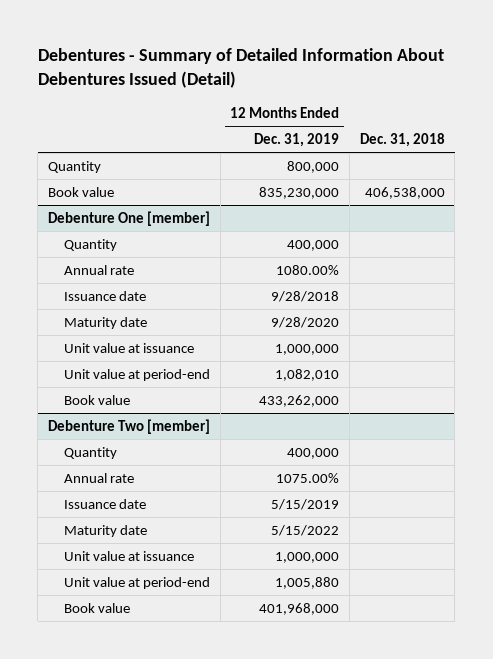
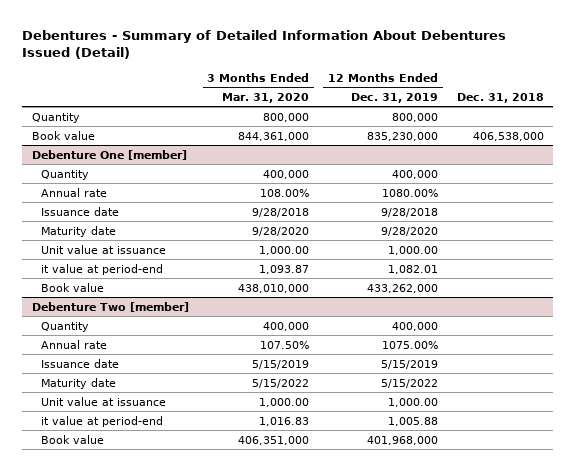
- | 12 Months Ended Dec. 31, 2019 | Dec. 31, 2018
+ | 3 Months Ended Mar. 31, 2020 | 12 Months Ended Dec. 31, 2019 | Dec. 31, 2018
@ Debenture One [member]
- Unit value at issuance | 1,000,000 |
- Unit value at period-end | 1,082,010 |
+ Unit value at issuance | 1,000.00 | 1,000.00 |
+ it value at period-end | 1,093.87 | 1,082.01 |
@ Debenture Two [member]
- Unit value at issuance | 1,000,000 |
- Unit value at period-end | 1,005,880 |
+ Unit value at issuance | 1,000.00 | 1,000.00 |
+ it value at period-end | 1,016.83 | 1,005.88 |

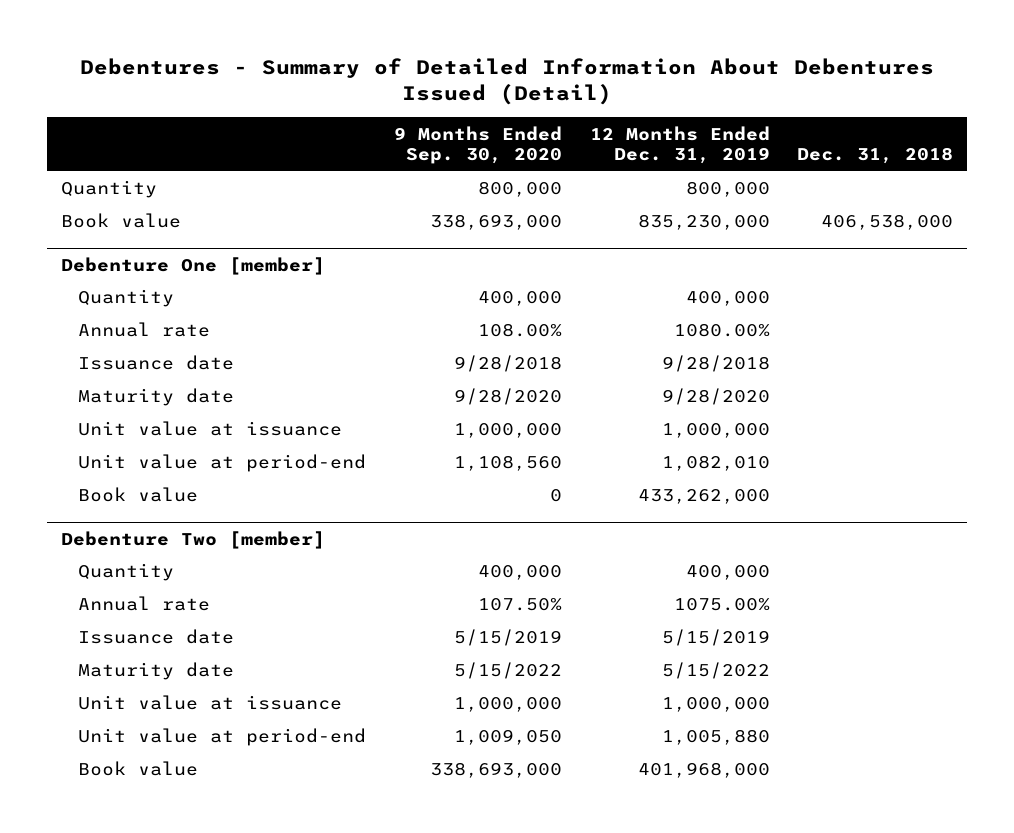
- | 3 Months Ended Mar. 31, 2020 | 12 Months Ended Dec. 31, 2019 | Dec. 31, 2018
+ | 9 Months Ended Sep. 30, 2020 | 12 Months Ended Dec. 31, 2019 | Dec. 31, 2018
@ Debenture One [member]
- Unit value at issuance | 1,000.00 | 1,000.00 |
- it value at period-end | 1,093.87 | 1,082.01 |
+ Unit value at issuance | 1,000,000 | 1,000,000 |
+ Unit value at period-end | 1,108,560 | 1,082,010 |
@ Debenture Two [member]
- Unit value at issuance | 1,000.00 | 1,000.00 |
- it value at period-end | 1,016.83 | 1,005.88 |
+ Unit value at issuance | 1,000,000 | 1,000,000 |
+ Unit value at period-end | 1,009,050 | 1,005,880 |

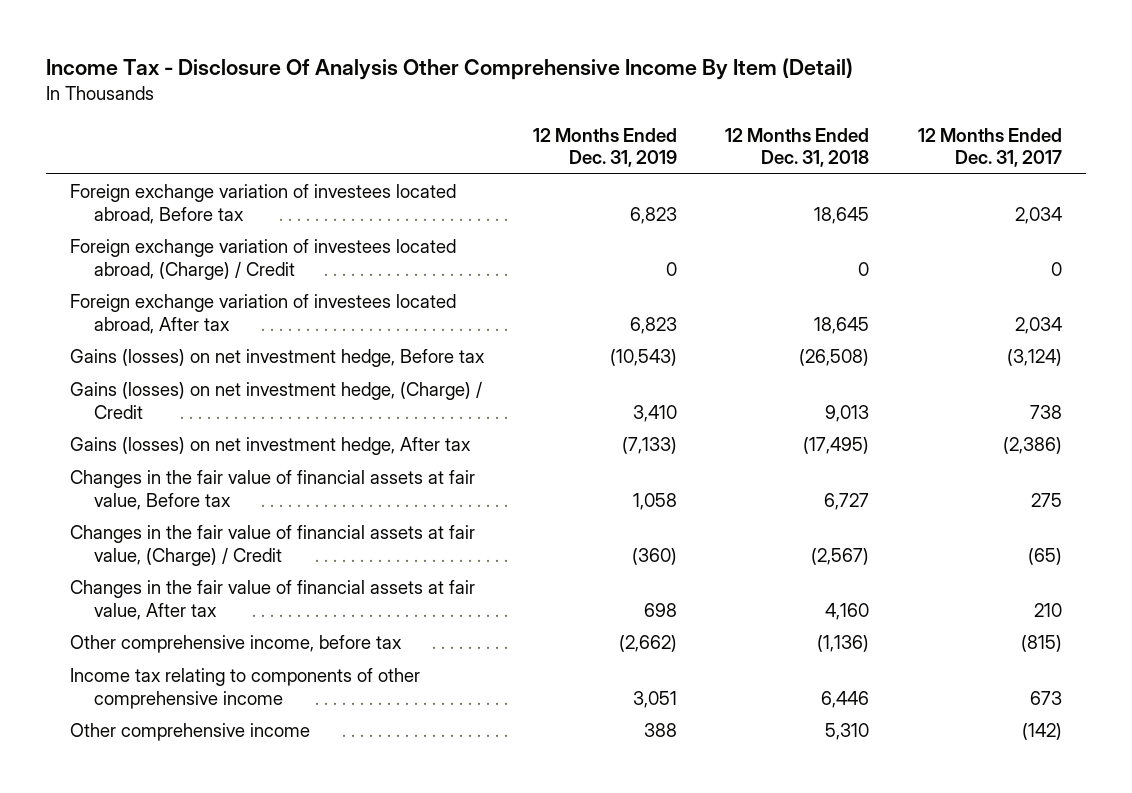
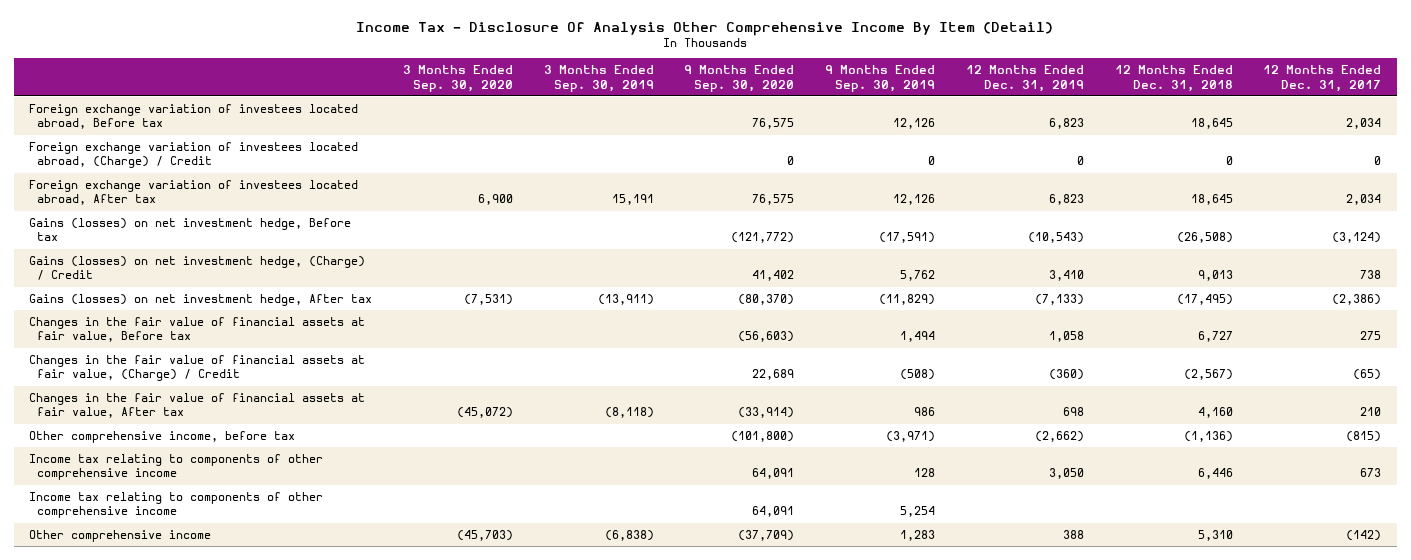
- | 12 Months Ended Dec. 31, 2019 | 12 Months Ended Dec. 31, 2018 | 12 Months Ended Dec. 31, 2017
+ | 3 Months Ended Sep. 30, 2020 | 3 Months Ended Sep. 30, 2019 | 9 Months Ended Sep. 30, 2020 | 9 Months Ended Sep. 30, 2019 | 12 Months Ended Dec. 31, 2019 | 12 Months Ended Dec. 31, 2018 | 12 Months Ended Dec. 31, 2017
- Income tax relating to components of other comprehensive income | 3,051 | 6,446 | 673
+ Income tax relating to components of other comprehensive income | | | 64,091 | 128 | 3,050 | 6,446 | 673
+ Income tax relating to components of other comprehensive income | | | 64,091 | 5,254 | | |

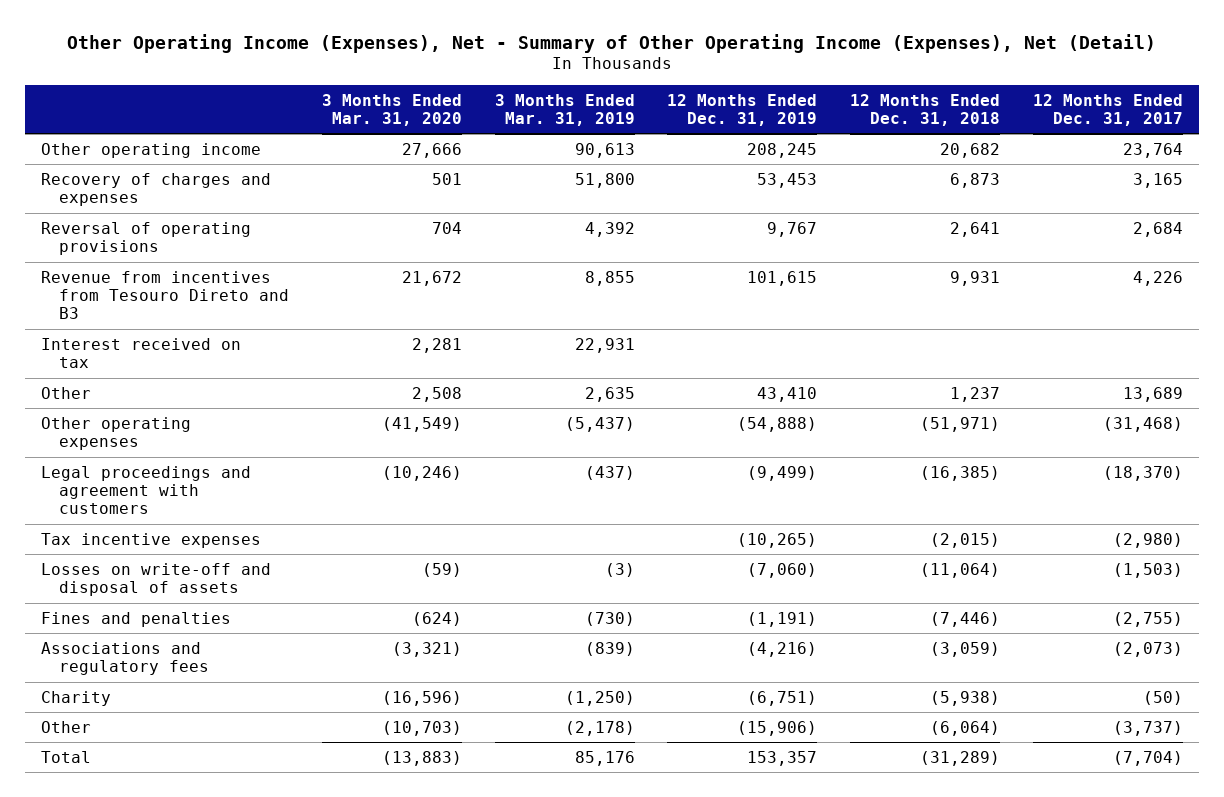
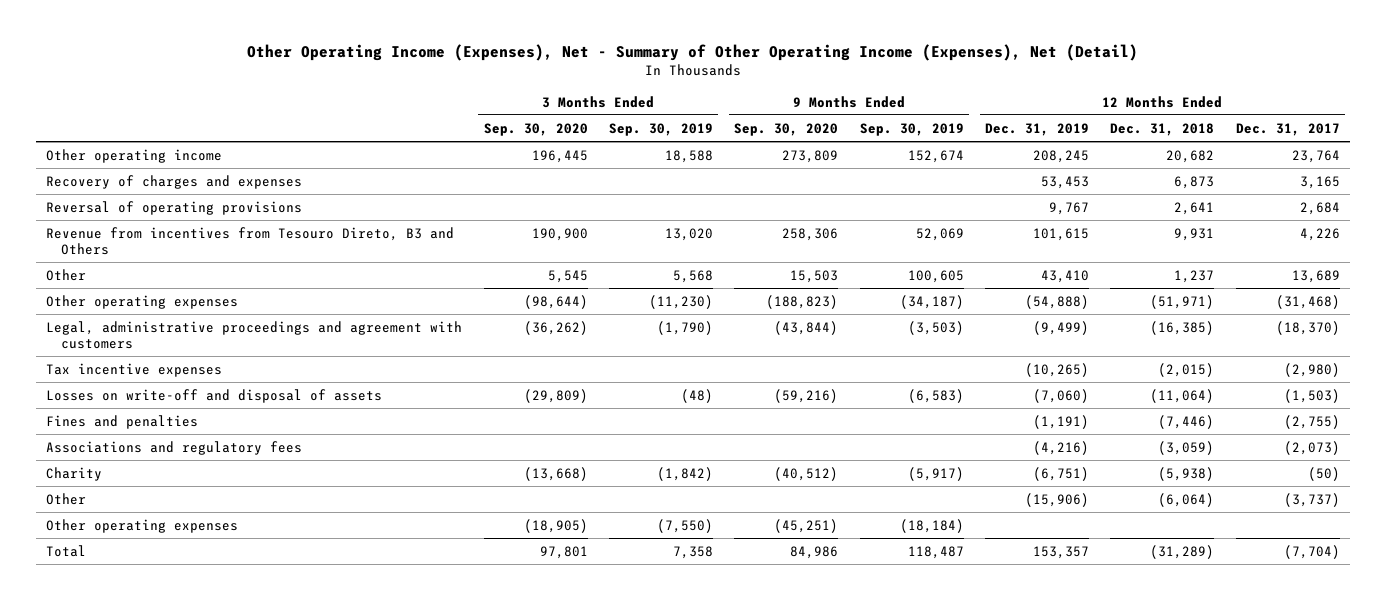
- | 3 Months Ended Mar. 31, 2020 | 3 Months Ended Mar. 31, 2019 | 12 Months Ended Dec. 31, 2019 | 12 Months Ended Dec. 31, 2018 | 12 Months Ended Dec. 31, 2017
+ | 3 Months Ended Sep. 30, 2020 | 3 Months Ended Sep. 30, 2019 | 9 Months Ended Sep. 30, 2020 | 9 Months Ended Sep. 30, 2019 | 12 Months Ended Dec. 31, 2019 | 12 Months Ended Dec. 31, 2018 | 12 Months Ended Dec. 31, 2017
- Revenue from incentives from Tesouro Direto and B3 | 21,672 | 8,855 | 101,615 | 9,931 | 4,226
- Interest received on tax | 2,281 | 22,931 | | |
+ Revenue from incentives from Tesouro Direto, B3 and Others | 190,900 | 13,020 | 258,306 | 52,069 | 101,615 | 9,931 | 4,226
- Legal proceedings and agreement with customers | (10,246) | (437) | (9,499) | (16,385) | (18,370)
+ Legal, administrative proceedings and agreement with customers | (36,262) | (1,790) | (43,844) | (3,503) | (9,499) | (16,385) | (18,370)
+ Other operating expenses | (18,905) | (7,550) | (45,251) | (18,184) | | |

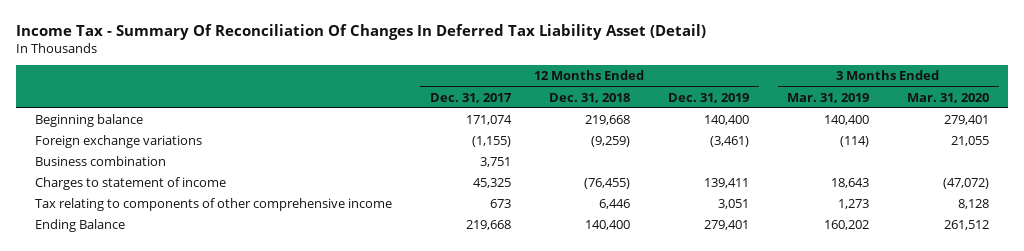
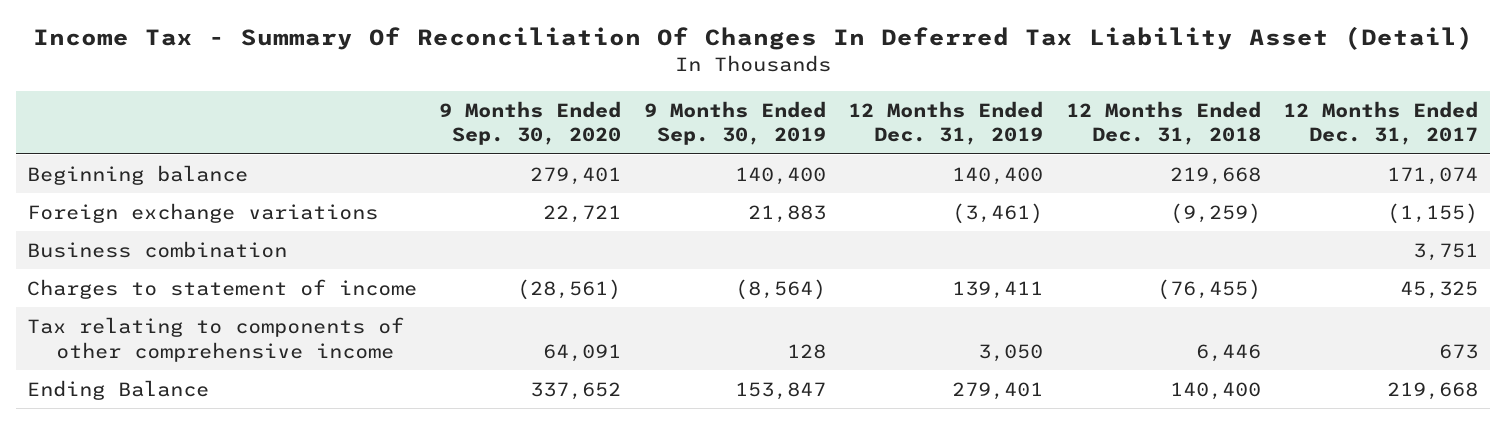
- | 12 Months Ended Dec. 31, 2017 | 12 Months Ended Dec. 31, 2018 | 12 Months Ended Dec. 31, 2019 | 3 Months Ended Mar. 31, 2019 | 3 Months Ended Mar. 31, 2020
+ | 9 Months Ended Sep. 30, 2020 | 9 Months Ended Sep. 30, 2019 | 12 Months Ended Dec. 31, 2019 | 12 Months Ended Dec. 31, 2018 | 12 Months Ended Dec. 31, 2017
- Tax relating to components of other comprehensive income | 673 | 6,446 | 3,051 | 1,273 | 8,128
+ Tax relating to components of other comprehensive income | 64,091 | 128 | 3,050 | 6,446 | 673

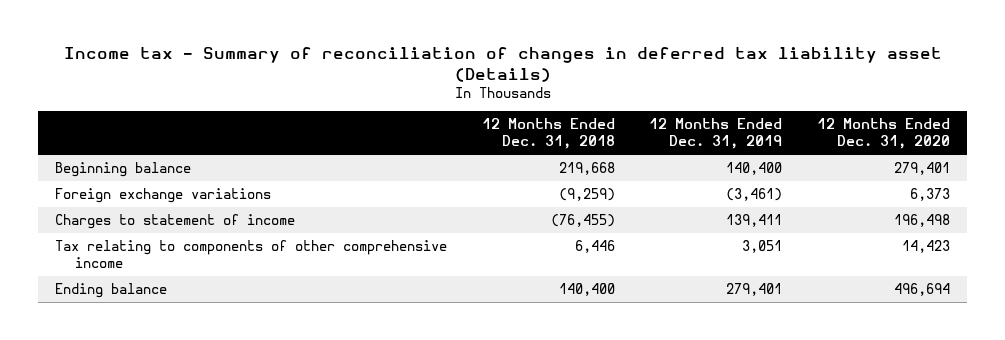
- Income Tax - Summary Of Reconciliation Of Changes In Deferred Tax Liability Asset (Detail)
+ Income tax - Summary of reconciliation of changes in deferred tax liability asset (Details)
- | 9 Months Ended Sep. 30, 2020 | 9 Months Ended Sep. 30, 2019 | 12 Months Ended Dec. 31, 2019 | 12 Months Ended Dec. 31, 2018 | 12 Months Ended Dec. 31, 2017
+ | 12 Months Ended Dec. 31, 2018 | 12 Months Ended Dec. 31, 2019 | 12 Months Ended Dec. 31, 2020
- Business combination | | | | | 3,751
- Tax relating to components of other comprehensive income | 64,091 | 128 | 3,050 | 6,446 | 673
- Ending Balance | 337,652 | 153,847 | 279,401 | 140,400 | 219,668
+ Tax relating to components of other comprehensive income | 6,446 | 3,051 | 14,423
+ Ending balance | 140,400 | 279,401 | 496,694

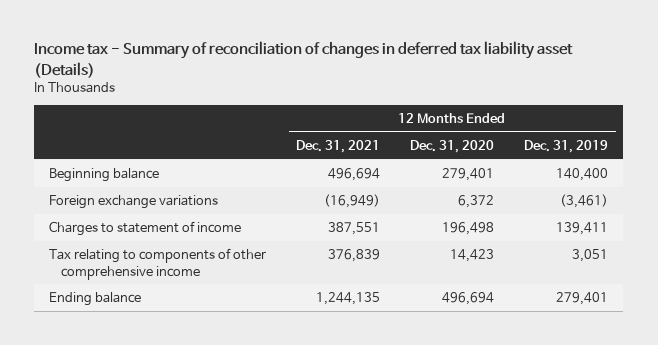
- | 12 Months Ended Dec. 31, 2018 | 12 Months Ended Dec. 31, 2019 | 12 Months Ended Dec. 31, 2020
+ | 12 Months Ended Dec. 31, 2021 | 12 Months Ended Dec. 31, 2020 | 12 Months Ended Dec. 31, 2019
- Foreign exchange variations | (9,259) | (3,461) | 6,373
+ Foreign exchange variations | (16,949) | 6,372 | (3,461)

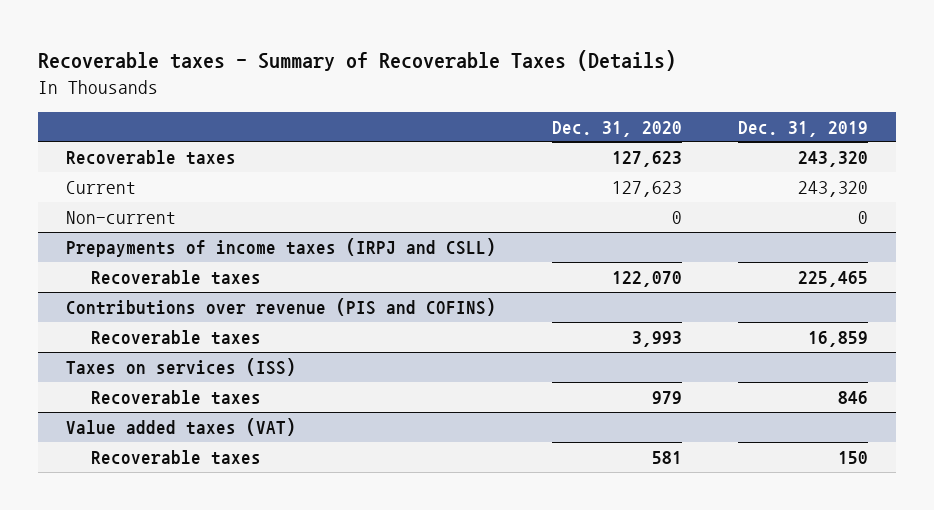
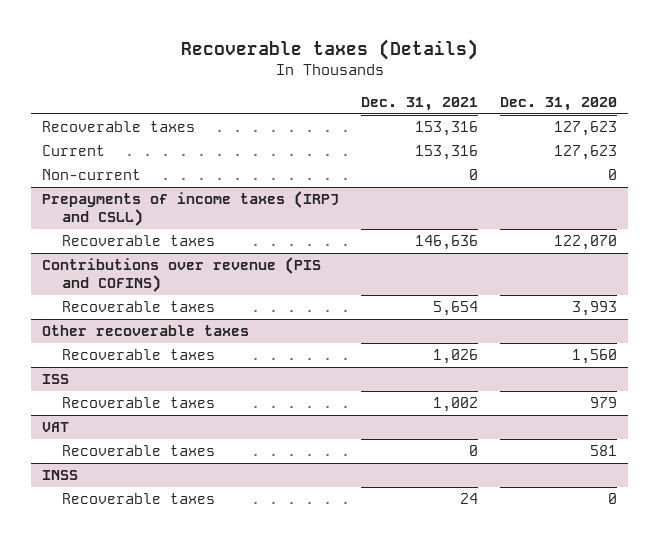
- Recoverable taxes - Summary of Recoverable Taxes (Details)
+ Recoverable taxes (Details)
- | Dec. 31, 2020 | Dec. 31, 2019
+ | Dec. 31, 2021 | Dec. 31, 2020
- Taxes on services (ISS)
+ Other recoverable taxes
+ Recoverable taxes | 1,026 | 1,560
+ ISS
- Value added taxes (VAT)
+ VAT
+ INSS
+ Recoverable taxes | 24 | 0

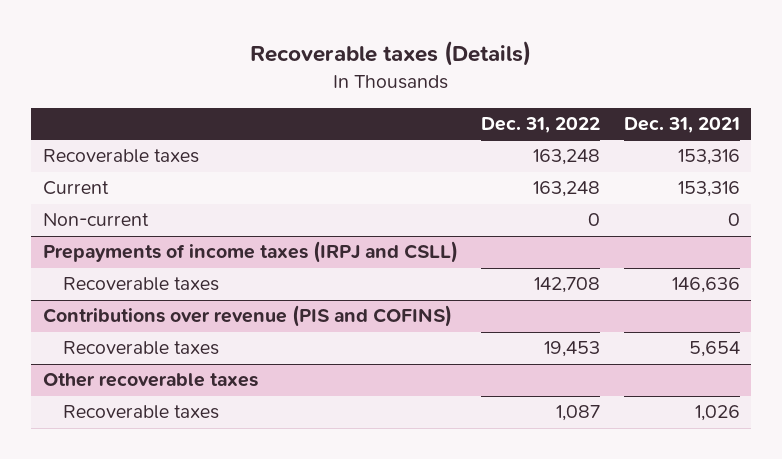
- | Dec. 31, 2021 | Dec. 31, 2020
+ | Dec. 31, 2022 | Dec. 31, 2021
- ISS
- Recoverable taxes | 1,002 | 979
- VAT
- Recoverable taxes | 0 | 581
- INSS
- Recoverable taxes | 24 | 0

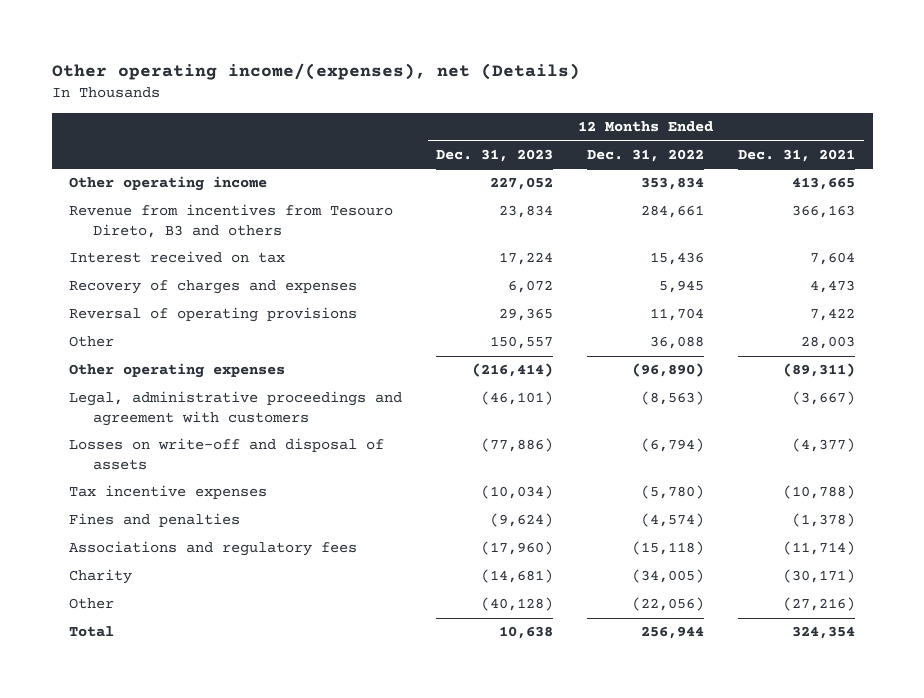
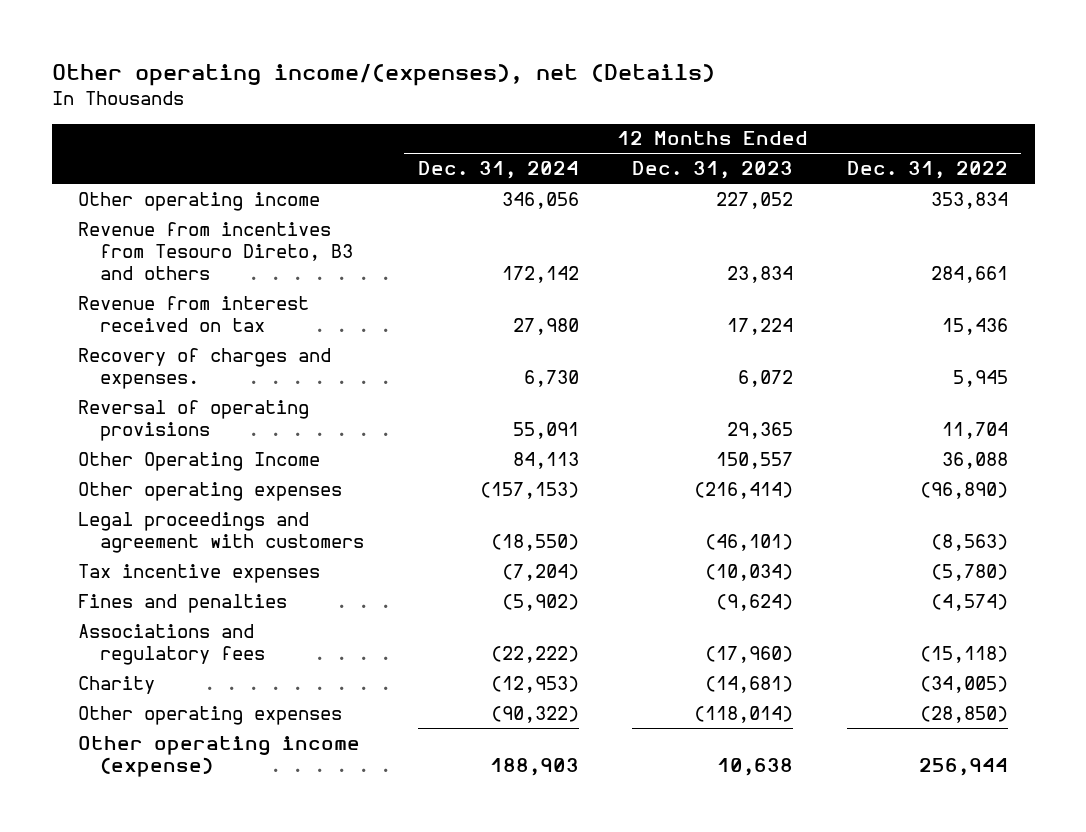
- | 12 Months Ended Dec. 31, 2023 | 12 Months Ended Dec. 31, 2022 | 12 Months Ended Dec. 31, 2021
+ | 12 Months Ended Dec. 31, 2024 | 12 Months Ended Dec. 31, 2023 | 12 Months Ended Dec. 31, 2022
- Interest received on tax | 17,224 | 15,436 | 7,604
- Recovery of charges and expenses | 6,072 | 5,945 | 4,473
+ Revenue from interest received on tax | 27,980 | 17,224 | 15,436
+ Recovery of charges and expenses. | 6,730 | 6,072 | 5,945
- Other | 150,557 | 36,088 | 28,003
+ Other Operating Income | 84,113 | 150,557 | 36,088
- Legal, administrative proceedings and agreement with customers | (46,101) | (8,563) | (3,667)
- Losses on write-off and disposal of assets | (77,886) | (6,794) | (4,377)
+ Legal proceedings and agreement with customers | (18,550) | (46,101) | (8,563)
- Other | (40,128) | (22,056) | (27,216)
- Total | 10,638 | 256,944 | 324,354
+ Other operating expenses | (90,322) | (118,014) | (28,850)
+ Other operating income (expense) | 188,903 | 10,638 | 256,944

